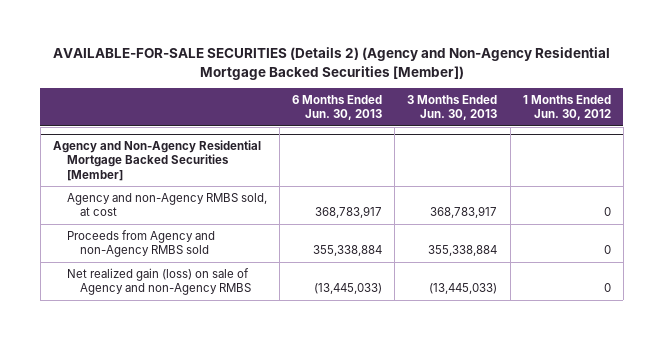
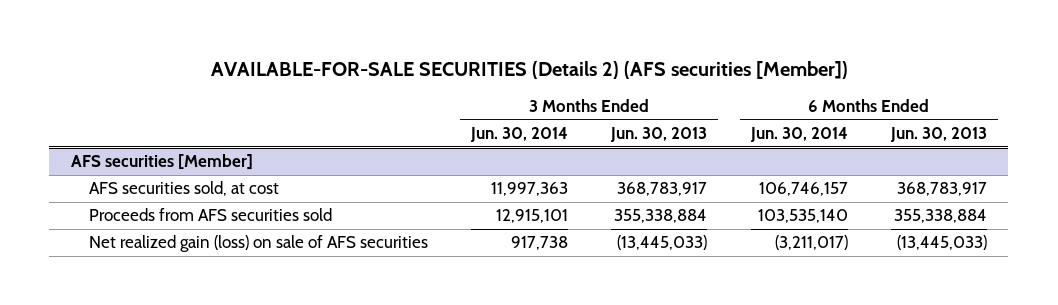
- AVAILABLE-FOR-SALE SECURITIES (Details 2) (Agency and Non-Agency Residential Mortgage Backed Securities [Member])
+ AVAILABLE-FOR-SALE SECURITIES (Details 2) (AFS securities [Member])
- | 6 Months Ended Jun. 30, 2013 | 3 Months Ended Jun. 30, 2013 | 1 Months Ended Jun. 30, 2012
+ | 3 Months Ended Jun. 30, 2014 | 3 Months Ended Jun. 30, 2013 | 6 Months Ended Jun. 30, 2014 | 6 Months Ended Jun. 30, 2013
- Agency and Non-Agency Residential Mortgage Backed Securities [Member]
- Agency and non-Agency RMBS sold, at cost | 368,783,917 | 368,783,917 | 0
- Proceeds from Agency and non-Agency RMBS sold | 355,338,884 | 355,338,884 | 0
- Net realized gain (loss) on sale of Agency and non-Agency RMBS | (13,445,033) | (13,445,033) | 0
+ AFS securities [Member]
+ AFS securities sold, at cost | 11,997,363 | 368,783,917 | 106,746,157 | 368,783,917
+ Proceeds from AFS securities sold | 12,915,101 | 355,338,884 | 103,535,140 | 355,338,884
+ Net realized gain (loss) on sale of AFS securities | 917,738 | (13,445,033) | (3,211,017) | (13,445,033)

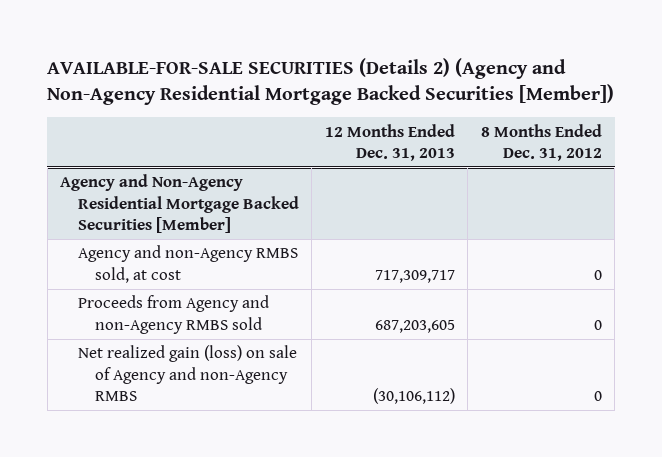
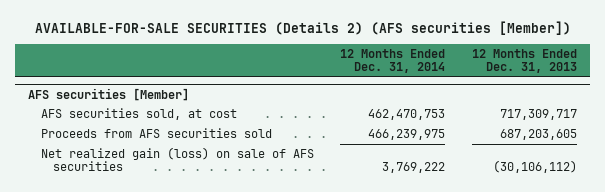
- AVAILABLE-FOR-SALE SECURITIES (Details 2) (Agency and Non-Agency Residential Mortgage Backed Securities [Member])
+ AVAILABLE-FOR-SALE SECURITIES (Details 2) (AFS securities [Member])
- | 12 Months Ended Dec. 31, 2013 | 8 Months Ended Dec. 31, 2012
+ | 12 Months Ended Dec. 31, 2014 | 12 Months Ended Dec. 31, 2013
- Agency and Non-Agency Residential Mortgage Backed Securities [Member]
- Agency and non-Agency RMBS sold, at cost | 717,309,717 | 0
- Proceeds from Agency and non-Agency RMBS sold | 687,203,605 | 0
- Net realized gain (loss) on sale of Agency and non-Agency RMBS | (30,106,112) | 0
+ AFS securities [Member]
+ AFS securities sold, at cost | 462,470,753 | 717,309,717
+ Proceeds from AFS securities sold | 466,239,975 | 687,203,605
+ Net realized gain (loss) on sale of AFS securities | 3,769,222 | (30,106,112)

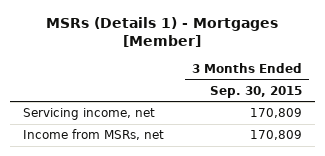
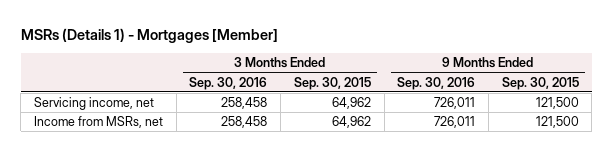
- | 3 Months Ended Sep. 30, 2015
+ | 3 Months Ended Sep. 30, 2016 | 3 Months Ended Sep. 30, 2015 | 9 Months Ended Sep. 30, 2016 | 9 Months Ended Sep. 30, 2015
- Servicing income, net | 170,809
- Income from MSRs, net | 170,809
+ Servicing income, net | 258,458 | 64,962 | 726,011 | 121,500
+ Income from MSRs, net | 258,458 | 64,962 | 726,011 | 121,500

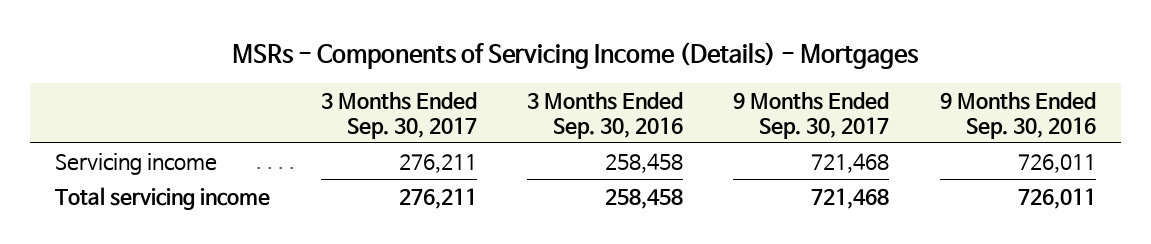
- MSRs (Details 1) - Mortgages [Member]
+ MSRs - Components of Servicing Income (Details) - Mortgages
- | 3 Months Ended Sep. 30, 2016 | 3 Months Ended Sep. 30, 2015 | 9 Months Ended Sep. 30, 2016 | 9 Months Ended Sep. 30, 2015
+ | 3 Months Ended Sep. 30, 2017 | 3 Months Ended Sep. 30, 2016 | 9 Months Ended Sep. 30, 2017 | 9 Months Ended Sep. 30, 2016
- Servicing income, net | 258,458 | 64,962 | 726,011 | 121,500
- Income from MSRs, net | 258,458 | 64,962 | 726,011 | 121,500
+ Servicing income | 276,211 | 258,458 | 721,468 | 726,011
+ Total servicing income | 276,211 | 258,458 | 721,468 | 726,011

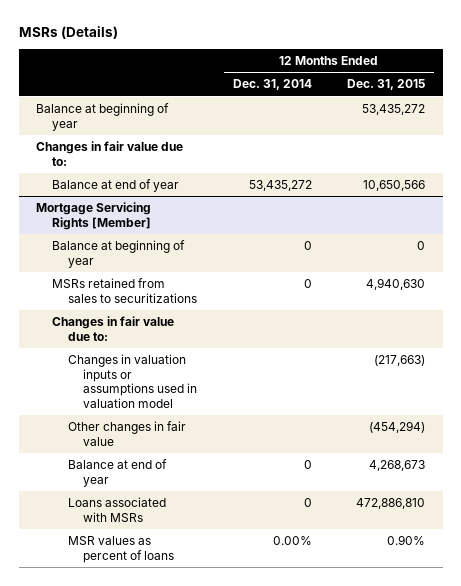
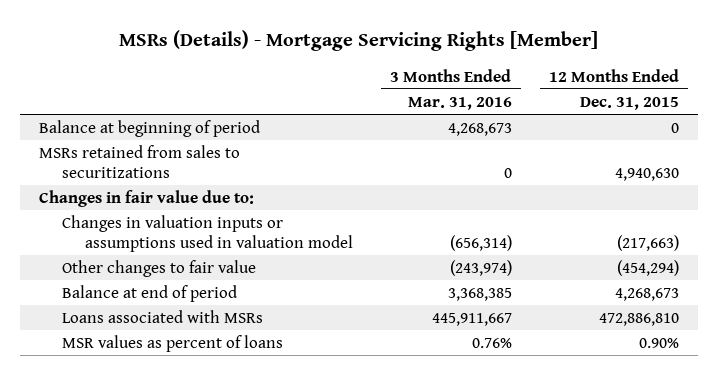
- MSRs (Details)
+ MSRs (Details) - Mortgage Servicing Rights [Member]
- | 12 Months Ended Dec. 31, 2014 | 12 Months Ended Dec. 31, 2015
+ | 3 Months Ended Mar. 31, 2016 | 12 Months Ended Dec. 31, 2015
- Balance at beginning of year | | 53,435,272
- Changes in fair value due to:
- Balance at end of year | 53,435,272 | 10,650,566
- Mortgage Servicing Rights [Member]
- Balance at beginning of year | 0 | 0
+ Balance at beginning of period | 4,268,673 | 0
- Other changes in fair value | | (454,294)
- Balance at end of year | 0 | 4,268,673
+ Other changes to fair value | (243,974) | (454,294)
+ Balance at end of period | 3,368,385 | 4,268,673

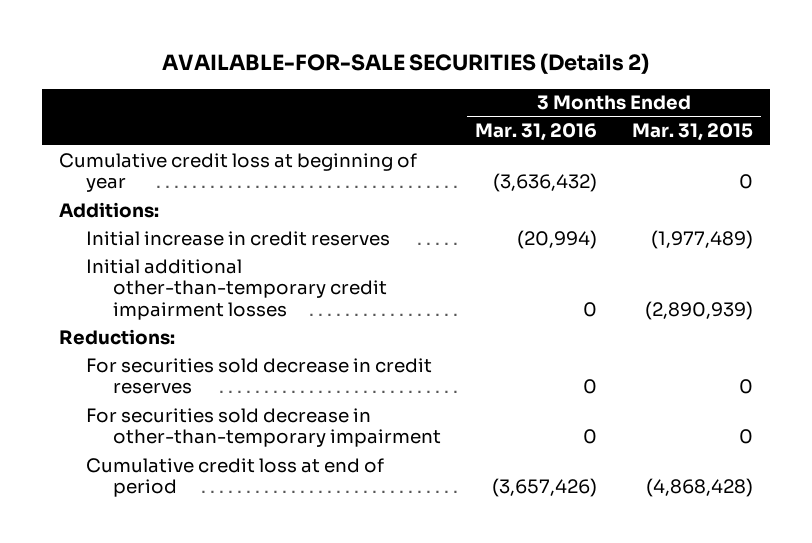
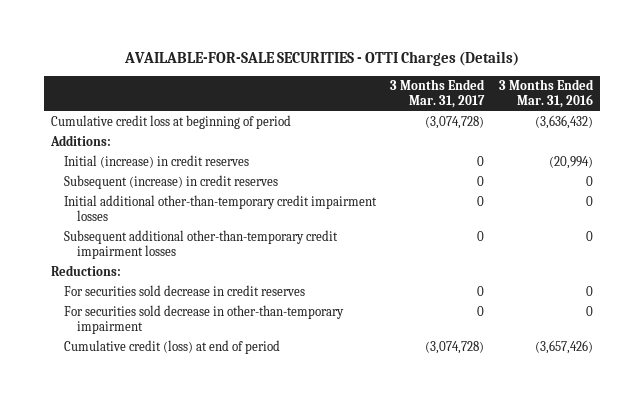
- AVAILABLE-FOR-SALE SECURITIES (Details 2)
+ AVAILABLE-FOR-SALE SECURITIES - OTTI Charges (Details)
- | 3 Months Ended Mar. 31, 2016 | 3 Months Ended Mar. 31, 2015
+ | 3 Months Ended Mar. 31, 2017 | 3 Months Ended Mar. 31, 2016
- Cumulative credit loss at beginning of year | (3,636,432) | 0
+ Cumulative credit loss at beginning of period | (3,074,728) | (3,636,432)
- Initial increase in credit reserves | (20,994) | (1,977,489)
+ Initial (increase) in credit reserves | 0 | (20,994)
+ Subsequent (increase) in credit reserves | 0 | 0
+ Subsequent additional other-than-temporary credit impairment losses | 0 | 0
- Cumulative credit loss at end of period | (3,657,426) | (4,868,428)
+ Cumulative credit (loss) at end of period | (3,074,728) | (3,657,426)

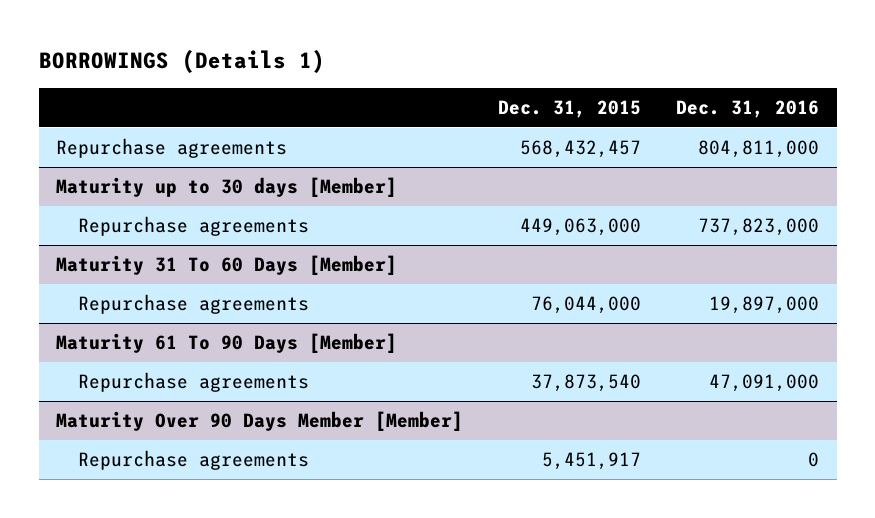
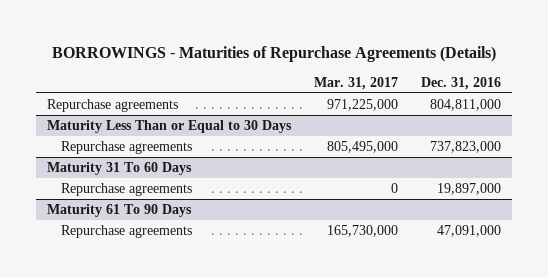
- BORROWINGS (Details 1)
+ BORROWINGS - Maturities of Repurchase Agreements (Details)
- | Dec. 31, 2015 | Dec. 31, 2016
+ | Mar. 31, 2017 | Dec. 31, 2016
- Maturity up to 30 days [Member]
+ Maturity Less Than or Equal to 30 Days
- Maturity 31 To 60 Days [Member]
+ Maturity 31 To 60 Days
- Maturity 61 To 90 Days [Member]
+ Maturity 61 To 90 Days
- Maturity Over 90 Days Member [Member]
- Repurchase agreements | 5,451,917 | 0

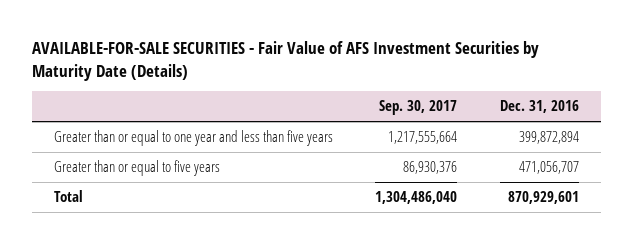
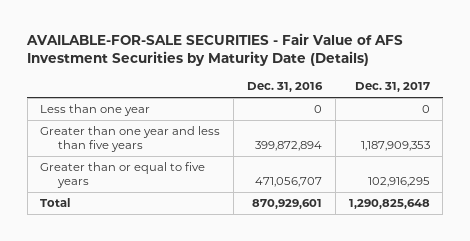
- | Sep. 30, 2017 | Dec. 31, 2016
+ | Dec. 31, 2016 | Dec. 31, 2017
- Greater than or equal to one year and less than five years | 1,217,555,664 | 399,872,894
+ Less than one year | 0 | 0
+ Greater than one year and less than five years | 399,872,894 | 1,187,909,353

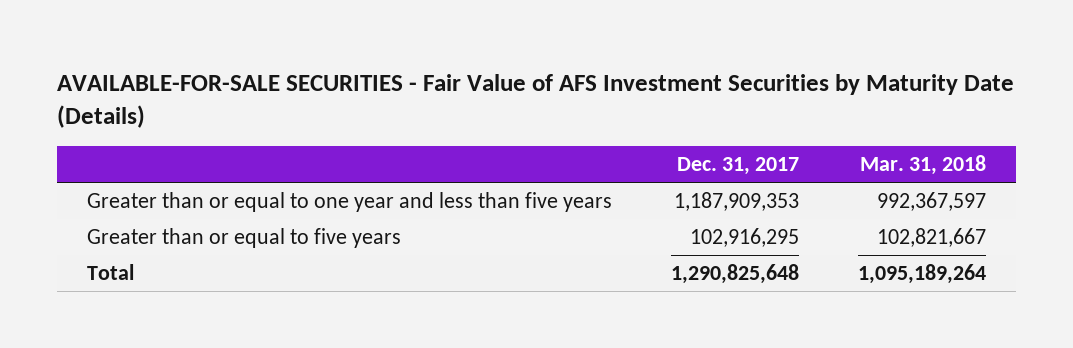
- | Dec. 31, 2016 | Dec. 31, 2017
+ | Dec. 31, 2017 | Mar. 31, 2018
- Less than one year | 0 | 0
- Greater than one year and less than five years | 399,872,894 | 1,187,909,353
+ Greater than or equal to one year and less than five years | 1,187,909,353 | 992,367,597

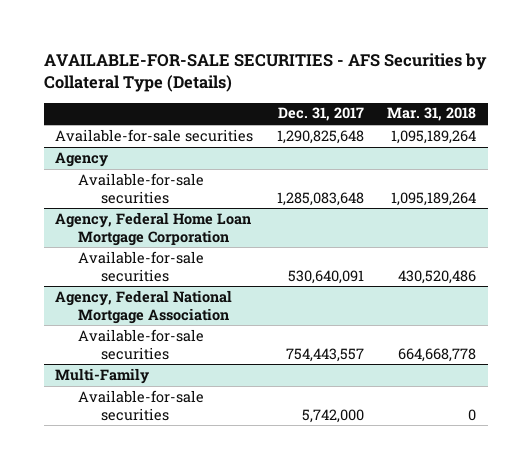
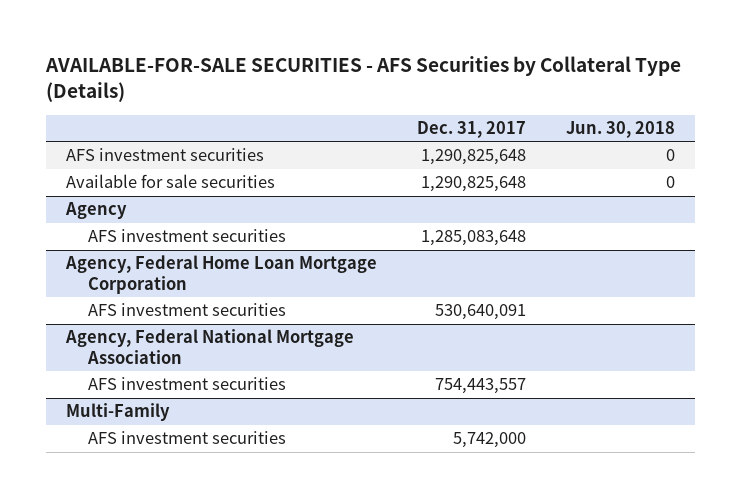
- | Dec. 31, 2017 | Mar. 31, 2018
+ | Dec. 31, 2017 | Jun. 30, 2018
- Available-for-sale securities | 1,290,825,648 | 1,095,189,264
+ AFS investment securities | 1,290,825,648 | 0
+ Available for sale securities | 1,290,825,648 | 0
@ Agency
- Available-for-sale securities | 1,285,083,648 | 1,095,189,264
+ AFS investment securities | 1,285,083,648 |
@ Agency, Federal Home Loan Mortgage Corporation
- Available-for-sale securities | 530,640,091 | 430,520,486
+ AFS investment securities | 530,640,091 |
@ Agency, Federal National Mortgage Association
- Available-for-sale securities | 754,443,557 | 664,668,778
+ AFS investment securities | 754,443,557 |
@ Multi-Family
- Available-for-sale securities | 5,742,000 | 0
+ AFS investment securities | 5,742,000 |

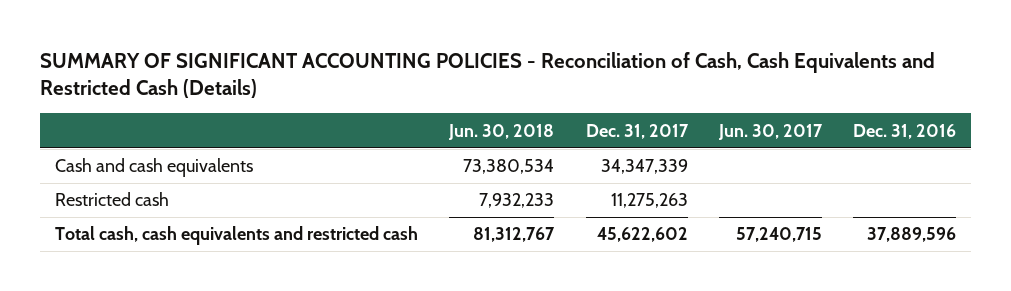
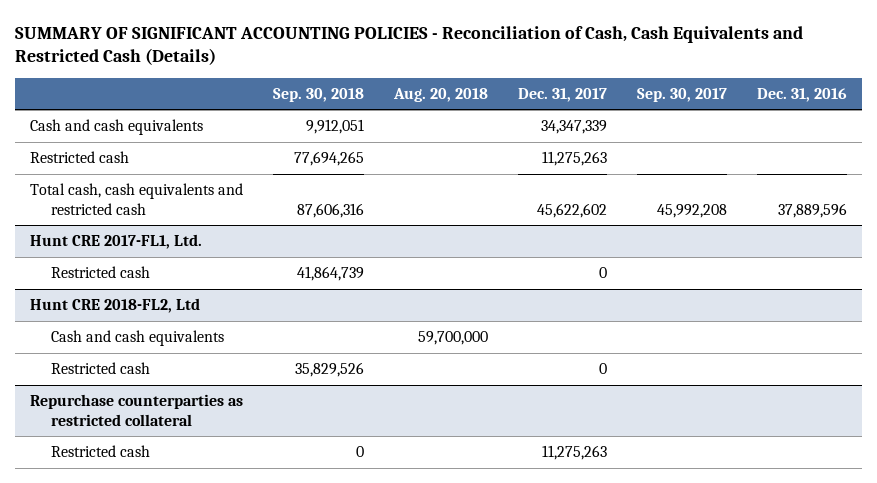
- | Jun. 30, 2018 | Dec. 31, 2017 | Jun. 30, 2017 | Dec. 31, 2016
+ | Sep. 30, 2018 | Aug. 20, 2018 | Dec. 31, 2017 | Sep. 30, 2017 | Dec. 31, 2016
+ Hunt CRE 2017-FL1, Ltd.
+ Restricted cash | 41,864,739 | | 0 | |
+ Hunt CRE 2018-FL2, Ltd
+ Cash and cash equivalents | | 59,700,000 | | |
+ Restricted cash | 35,829,526 | | 0 | |
+ Repurchase counterparties as restricted collateral
+ Restricted cash | 0 | | 11,275,263 | |

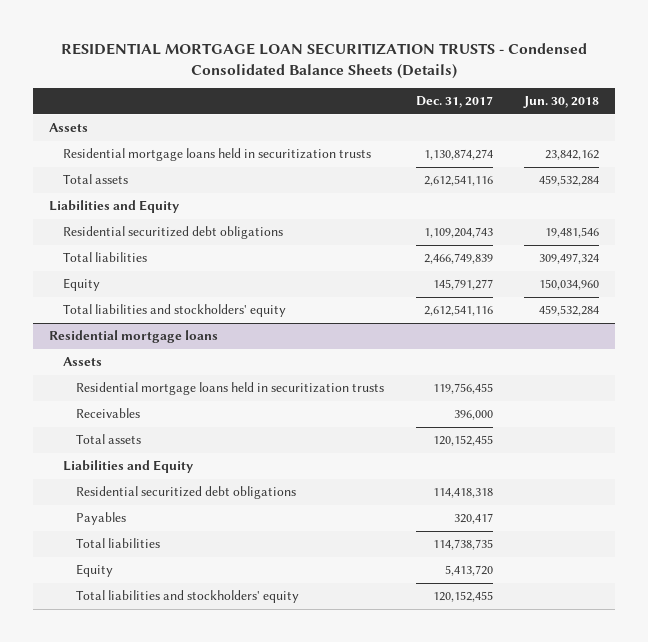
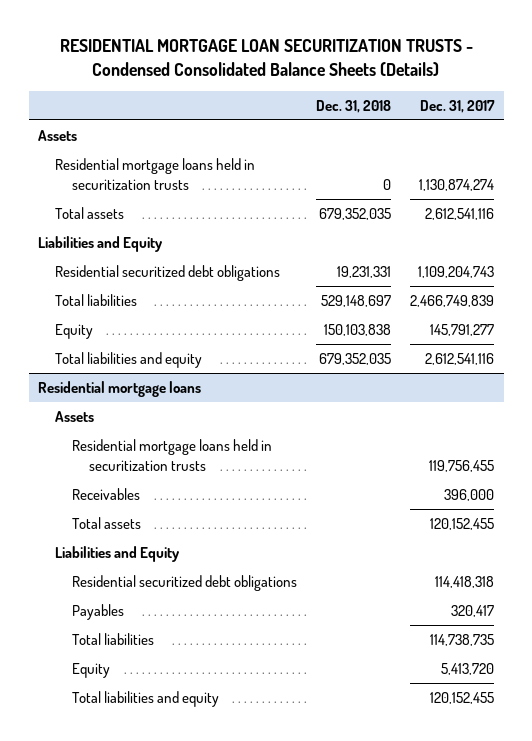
- | Dec. 31, 2017 | Jun. 30, 2018
+ | Dec. 31, 2018 | Dec. 31, 2017
- Total liabilities and stockholders' equity | 2,612,541,116 | 459,532,284
+ Total liabilities and equity | 679,352,035 | 2,612,541,116
@ Residential mortgage loans
- Total liabilities and stockholders' equity | 120,152,455 |
+ Total liabilities and equity | | 120,152,455

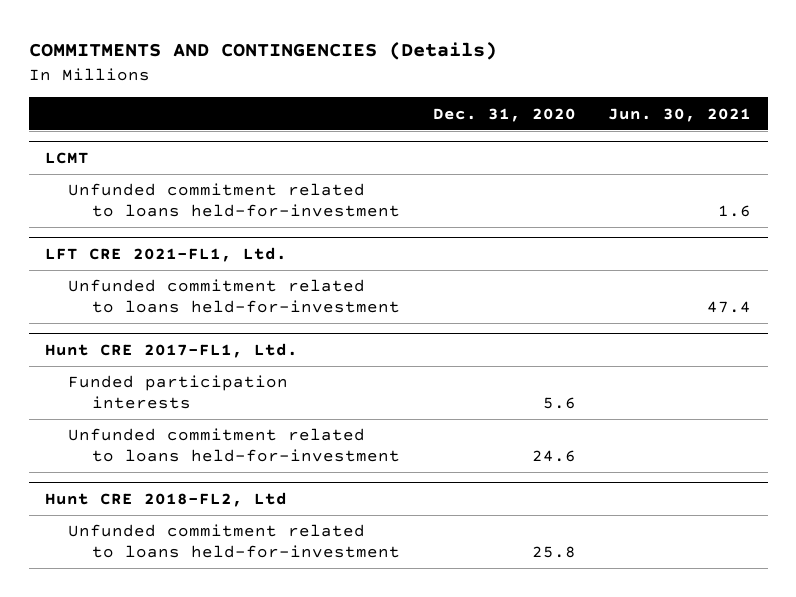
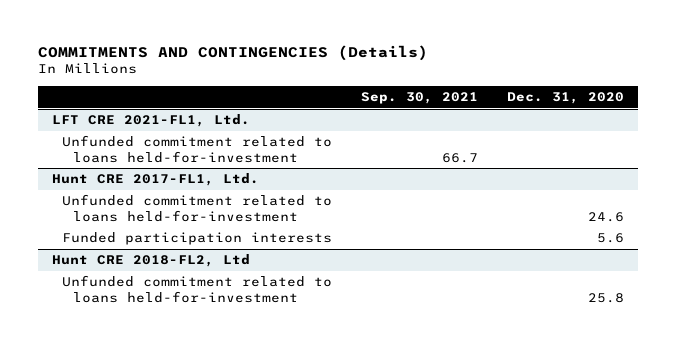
- | Dec. 31, 2020 | Jun. 30, 2021
+ | Sep. 30, 2021 | Dec. 31, 2020
- LCMT
- Unfunded commitment related to loans held-for-investment | | 1.6
@ Hunt CRE 2017-FL1, Ltd.
moved down: Funded participation interests | | 5.6

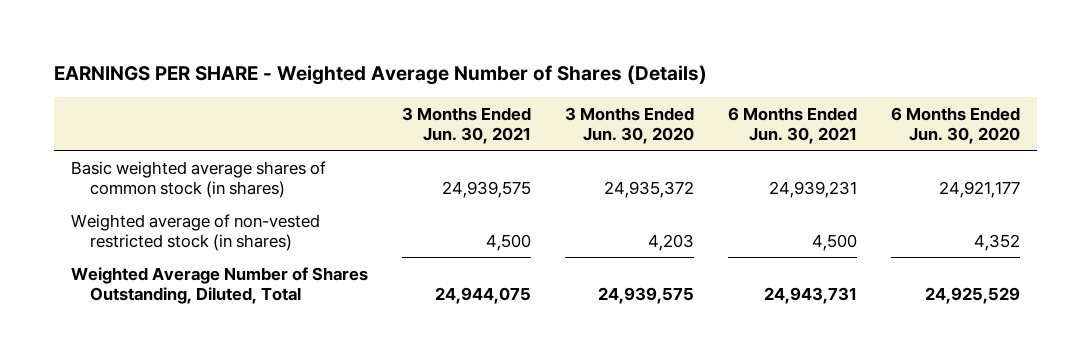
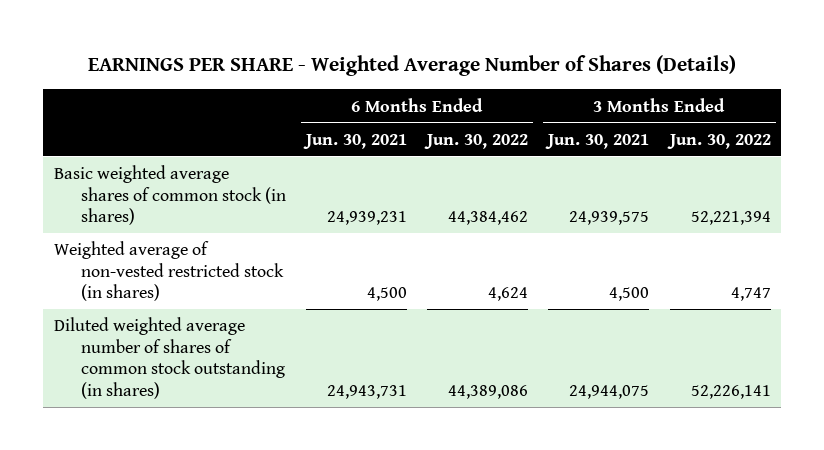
- | 3 Months Ended Jun. 30, 2021 | 3 Months Ended Jun. 30, 2020 | 6 Months Ended Jun. 30, 2021 | 6 Months Ended Jun. 30, 2020
+ | 6 Months Ended Jun. 30, 2021 | 6 Months Ended Jun. 30, 2022 | 3 Months Ended Jun. 30, 2021 | 3 Months Ended Jun. 30, 2022
- Weighted Average Number of Shares Outstanding, Diluted, Total | 24,944,075 | 24,939,575 | 24,943,731 | 24,925,529
+ Diluted weighted average number of shares of common stock outstanding (in shares) | 24,943,731 | 44,389,086 | 24,944,075 | 52,226,141

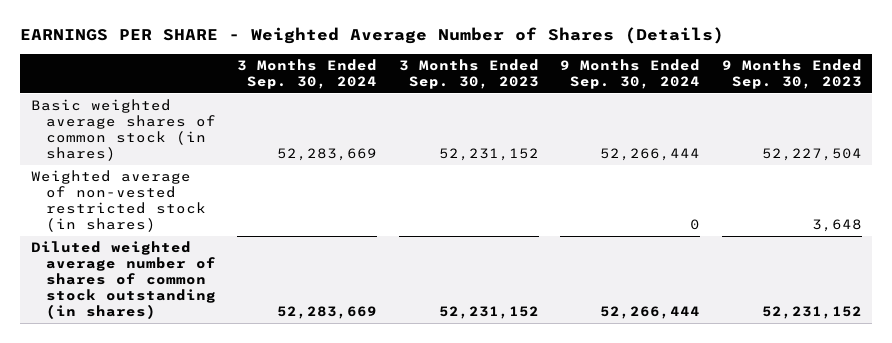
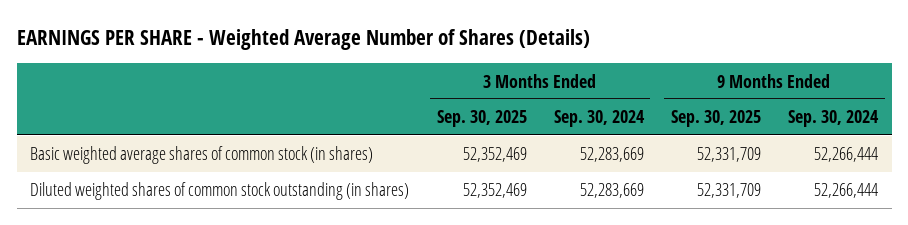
- | 3 Months Ended Sep. 30, 2024 | 3 Months Ended Sep. 30, 2023 | 9 Months Ended Sep. 30, 2024 | 9 Months Ended Sep. 30, 2023
+ | 3 Months Ended Sep. 30, 2025 | 3 Months Ended Sep. 30, 2024 | 9 Months Ended Sep. 30, 2025 | 9 Months Ended Sep. 30, 2024
- Weighted average of non-vested restricted stock (in shares) | | | 0 | 3,648
- Diluted weighted average number of shares of common stock outstanding (in shares) | 52,283,669 | 52,231,152 | 52,266,444 | 52,231,152
+ Diluted weighted shares of common stock outstanding (in shares) | 52,352,469 | 52,283,669 | 52,331,709 | 52,266,444

